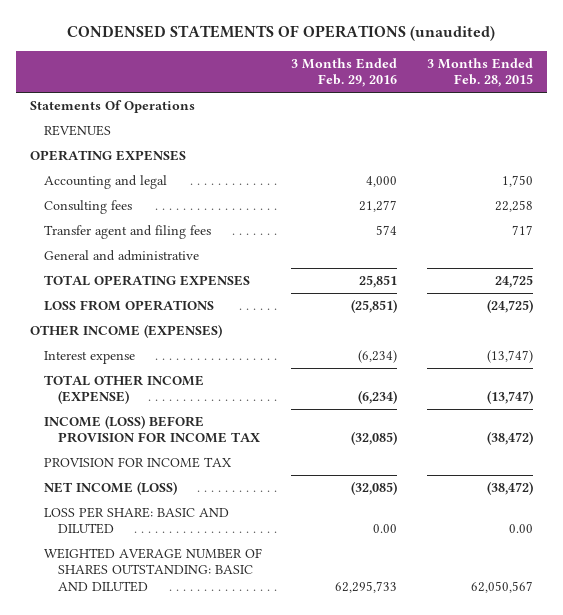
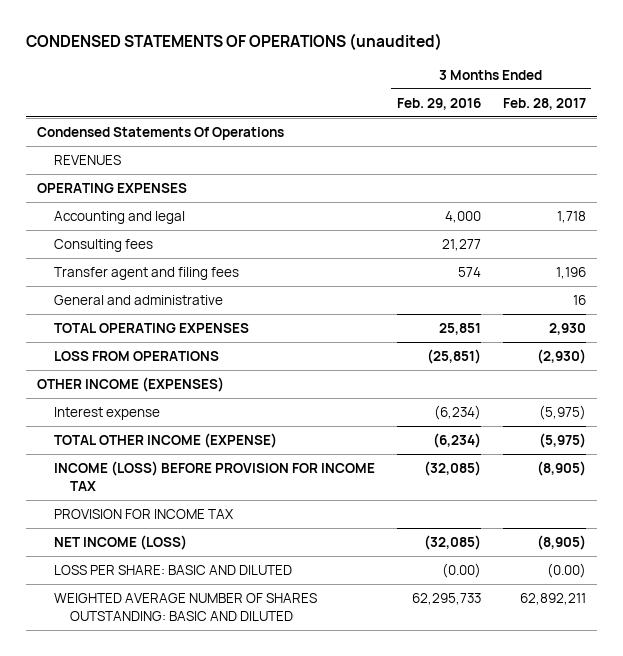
- | 3 Months Ended Feb. 29, 2016 | 3 Months Ended Feb. 28, 2015
+ | 3 Months Ended Feb. 29, 2016 | 3 Months Ended Feb. 28, 2017
- Statements Of Operations
+ Condensed Statements Of Operations
- LOSS PER SHARE: BASIC AND DILUTED | 0.00 | 0.00
+ LOSS PER SHARE: BASIC AND DILUTED | (0.00) | (0.00)

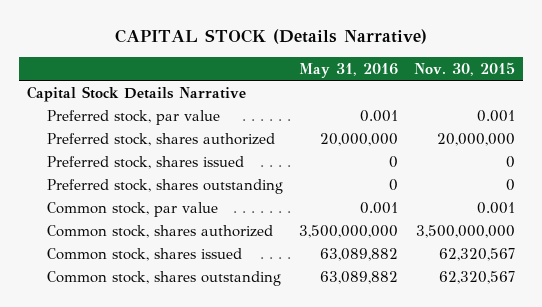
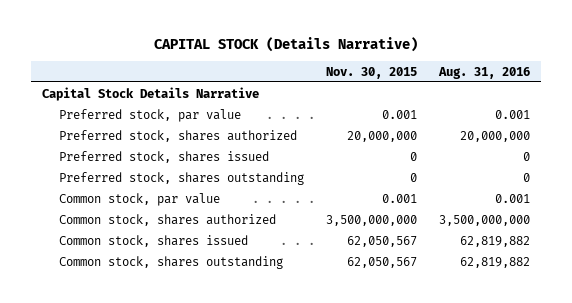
- | May 31, 2016 | Nov. 30, 2015
+ | Nov. 30, 2015 | Aug. 31, 2016
- Common stock, shares issued | 63,089,882 | 62,320,567
- Common stock, shares outstanding | 63,089,882 | 62,320,567
+ Common stock, shares issued | 62,050,567 | 62,819,882
+ Common stock, shares outstanding | 62,050,567 | 62,819,882

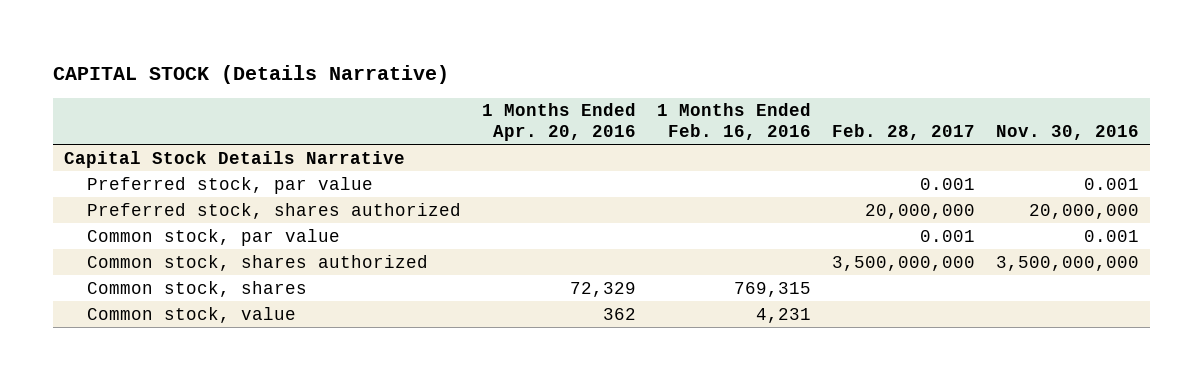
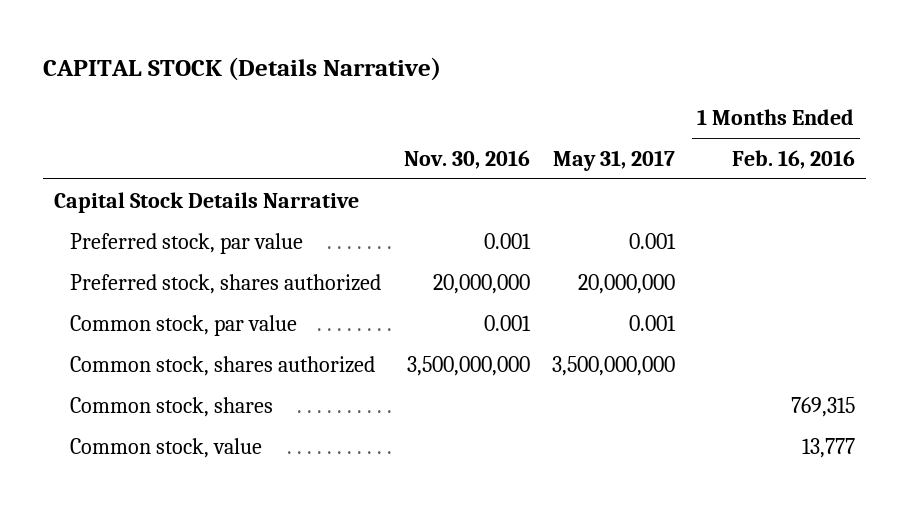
- | 1 Months Ended Apr. 20, 2016 | 1 Months Ended Feb. 16, 2016 | Feb. 28, 2017 | Nov. 30, 2016
+ | Nov. 30, 2016 | May 31, 2017 | 1 Months Ended Feb. 16, 2016
- Common stock, value | 362 | 4,231 | |
+ Common stock, value | | | 13,777

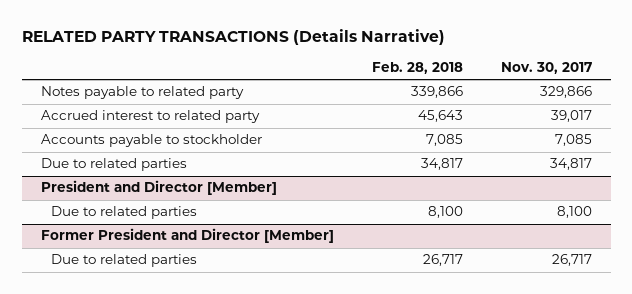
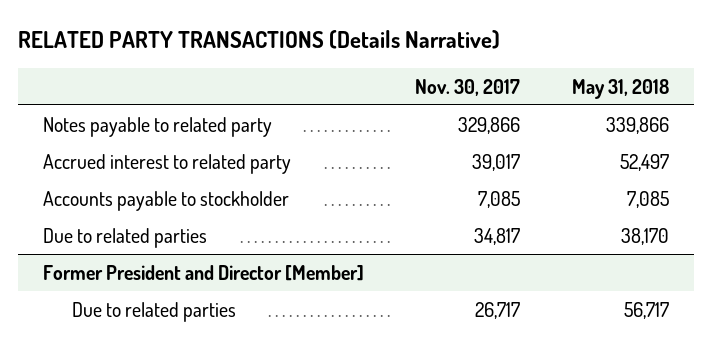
- | Feb. 28, 2018 | Nov. 30, 2017
+ | Nov. 30, 2017 | May 31, 2018
- President and Director [Member]
- Due to related parties | 8,100 | 8,100

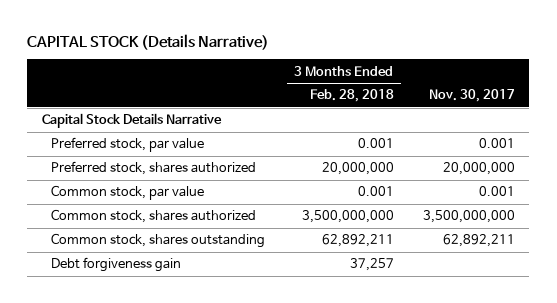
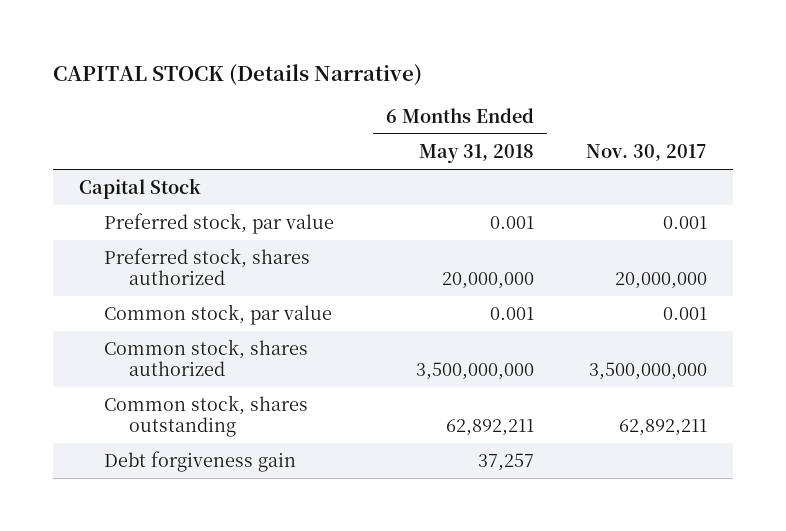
- | 3 Months Ended Feb. 28, 2018 | Nov. 30, 2017
+ | 6 Months Ended May 31, 2018 | Nov. 30, 2017
- Capital Stock Details Narrative
+ Capital Stock

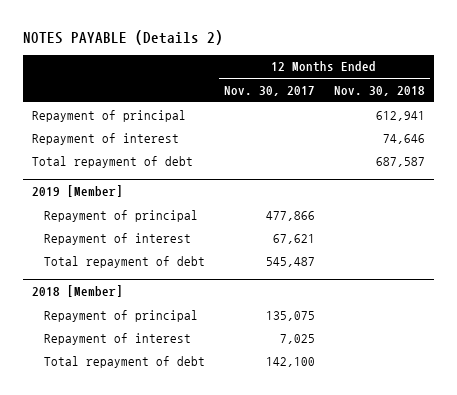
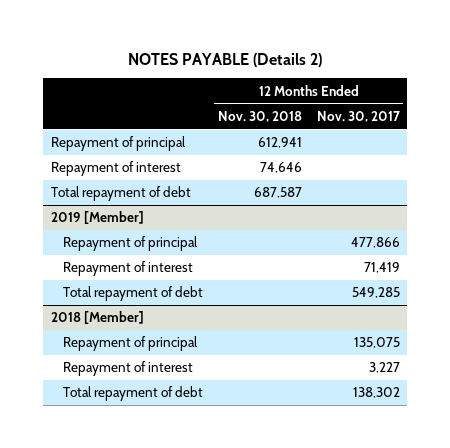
- | 12 Months Ended Nov. 30, 2017 | 12 Months Ended Nov. 30, 2018
+ | 12 Months Ended Nov. 30, 2018 | 12 Months Ended Nov. 30, 2017
@ 2019 [Member]
- Repayment of interest | 67,621 |
- Total repayment of debt | 545,487 |
+ Repayment of interest | | 71,419
+ Total repayment of debt | | 549,285
@ 2018 [Member]
- Repayment of interest | 7,025 |
- Total repayment of debt | 142,100 |
+ Repayment of interest | | 3,227
+ Total repayment of debt | | 138,302

